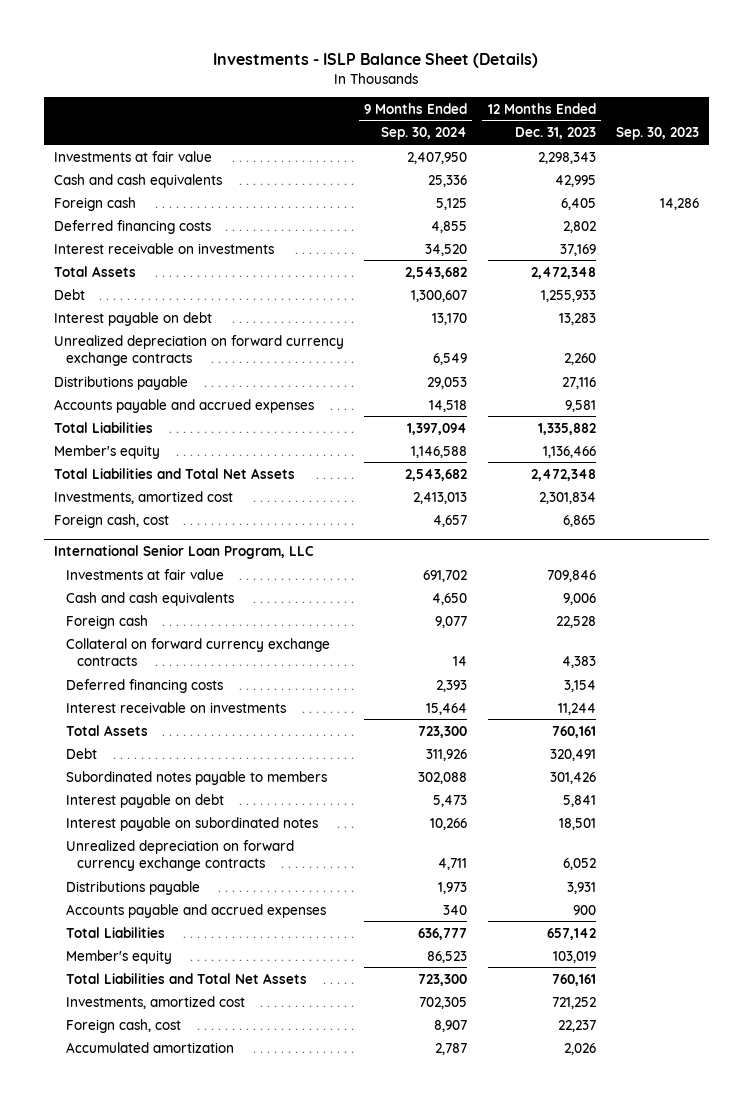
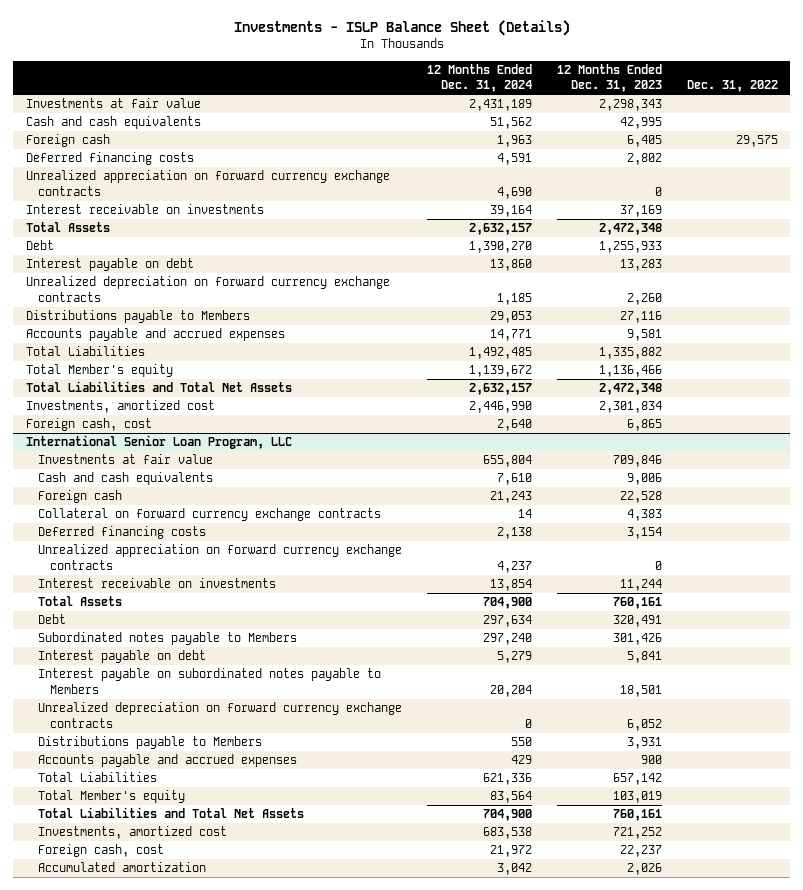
- | 9 Months Ended Sep. 30, 2024 | 12 Months Ended Dec. 31, 2023 | Sep. 30, 2023
+ | 12 Months Ended Dec. 31, 2024 | 12 Months Ended Dec. 31, 2023 | Dec. 31, 2022
+ Unrealized appreciation on forward currency exchange contracts | 4,690 | 0 |
- Distributions payable | 29,053 | 27,116 |
+ Distributions payable to Members | 29,053 | 27,116 |
- Member's equity | 1,146,588 | 1,136,466 |
+ Total Member's equity | 1,139,672 | 1,136,466 |
@ International Senior Loan Program, LLC
+ Unrealized appreciation on forward currency exchange contracts | 4,237 | 0 |
- Subordinated notes payable to members | 302,088 | 301,426 |
+ Subordinated notes payable to Members | 297,240 | 301,426 |
- Interest payable on subordinated notes | 10,266 | 18,501 |
+ Interest payable on subordinated notes payable to Members | 20,204 | 18,501 |
- Distributions payable | 1,973 | 3,931 |
+ Distributions payable to Members | 550 | 3,931 |
- Member's equity | 86,523 | 103,019 |
+ Total Member's equity | 83,564 | 103,019 |

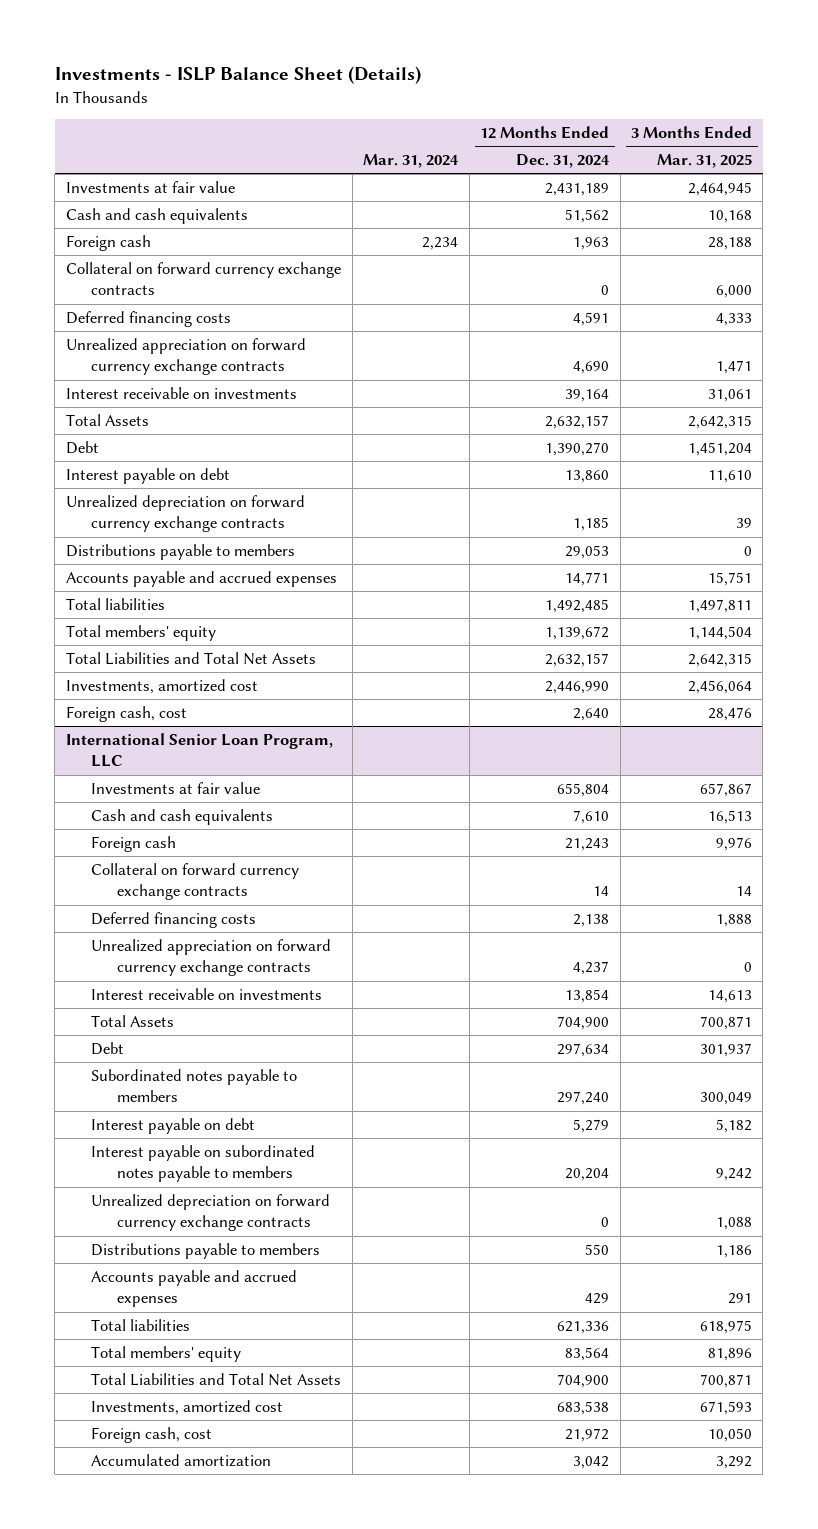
- | 12 Months Ended Dec. 31, 2024 | 12 Months Ended Dec. 31, 2023 | Dec. 31, 2022
+ | Mar. 31, 2024 | 12 Months Ended Dec. 31, 2024 | 3 Months Ended Mar. 31, 2025
+ Collateral on forward currency exchange contracts | | 0 | 6,000
- Distributions payable to Members | 29,053 | 27,116 |
+ Distributions payable to members | | 29,053 | 0
- Total Liabilities | 1,492,485 | 1,335,882 |
- Total Member's equity | 1,139,672 | 1,136,466 |
+ Total liabilities | | 1,492,485 | 1,497,811
+ Total members' equity | | 1,139,672 | 1,144,504
@ International Senior Loan Program, LLC
- Subordinated notes payable to Members | 297,240 | 301,426 |
+ Subordinated notes payable to members | | 297,240 | 300,049
- Interest payable on subordinated notes payable to Members | 20,204 | 18,501 |
+ Interest payable on subordinated notes payable to members | | 20,204 | 9,242
- Distributions payable to Members | 550 | 3,931 |
+ Distributions payable to members | | 550 | 1,186
- Total Liabilities | 621,336 | 657,142 |
- Total Member's equity | 83,564 | 103,019 |
+ Total liabilities | | 621,336 | 618,975
+ Total members' equity | | 83,564 | 81,896

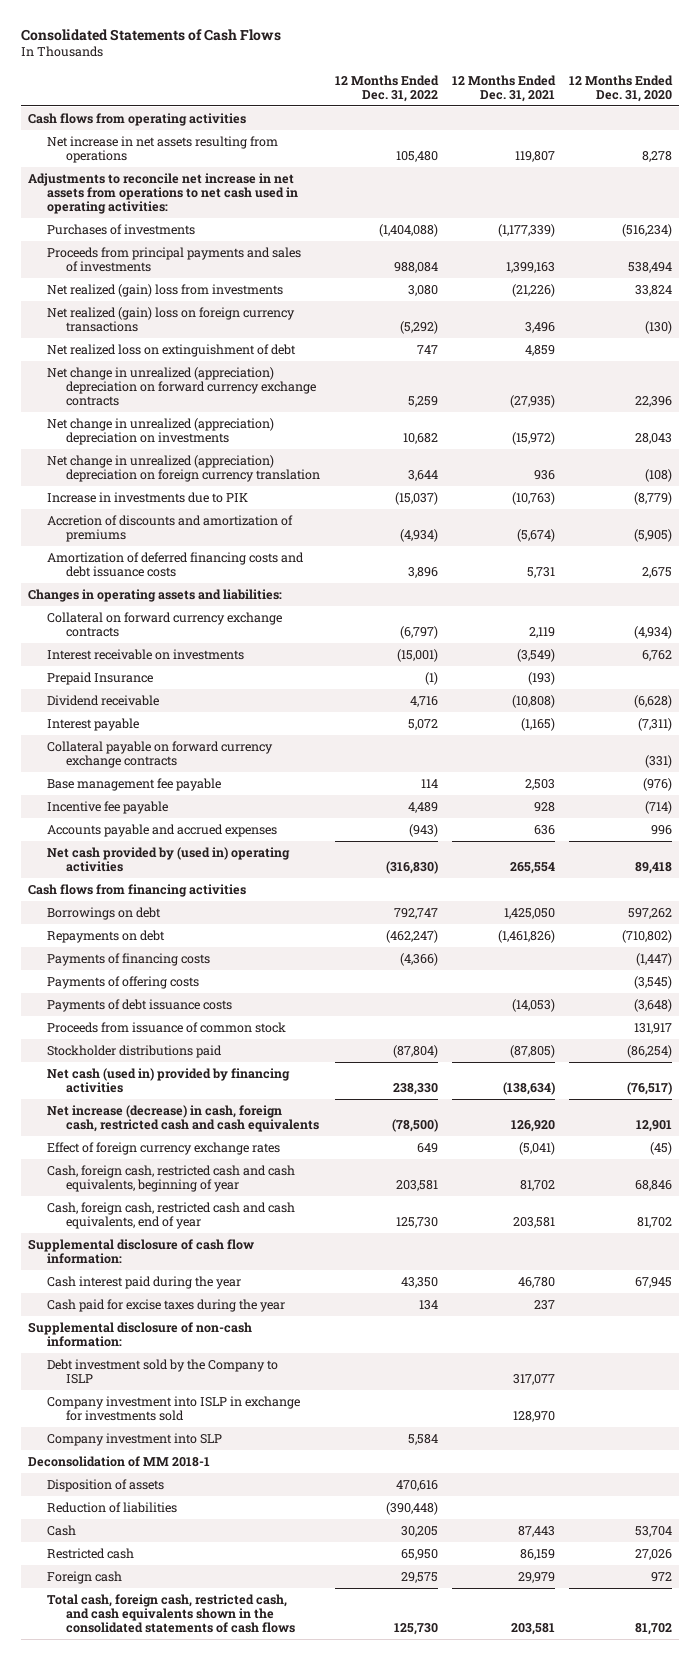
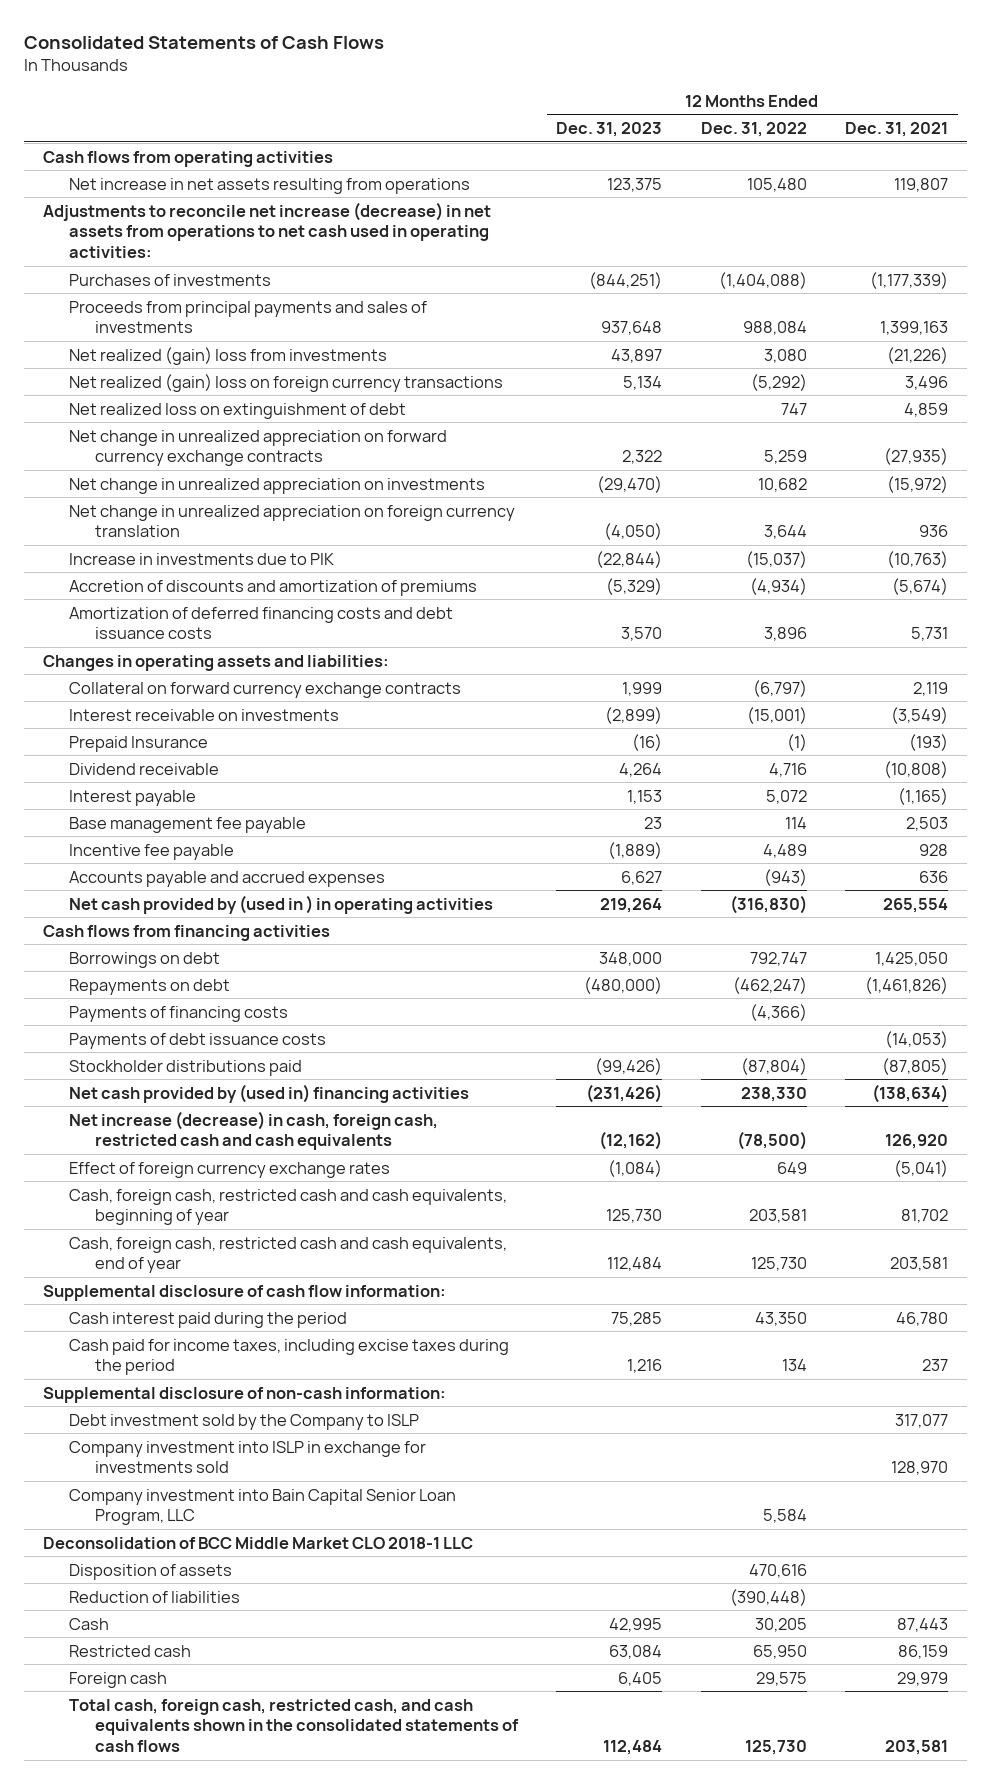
- | 12 Months Ended Dec. 31, 2022 | 12 Months Ended Dec. 31, 2021 | 12 Months Ended Dec. 31, 2020
+ | 12 Months Ended Dec. 31, 2023 | 12 Months Ended Dec. 31, 2022 | 12 Months Ended Dec. 31, 2021
- Adjustments to reconcile net increase in net assets from operations to net cash used in operating activities:
+ Adjustments to reconcile net increase (decrease) in net assets from operations to net cash used in operating activities:
- Net change in unrealized (appreciation) depreciation on forward currency exchange contracts | 5,259 | (27,935) | 22,396
- Net change in unrealized (appreciation) depreciation on investments | 10,682 | (15,972) | 28,043
- Net change in unrealized (appreciation) depreciation on foreign currency translation | 3,644 | 936 | (108)
+ Net change in unrealized appreciation on forward currency exchange contracts | 2,322 | 5,259 | (27,935)
+ Net change in unrealized appreciation on investments | (29,470) | 10,682 | (15,972)
+ Net change in unrealized appreciation on foreign currency translation | (4,050) | 3,644 | 936
- Collateral payable on forward currency exchange contracts | | | (331)
- Net cash provided by (used in) operating activities | (316,830) | 265,554 | 89,418
+ Net cash provided by (used in ) in operating activities | 219,264 | (316,830) | 265,554
- Payments of offering costs | | | (3,545)
- Proceeds from issuance of common stock | | | 131,917
- Net cash (used in) provided by financing activities | 238,330 | (138,634) | (76,517)
+ Net cash provided by (used in) financing activities | (231,426) | 238,330 | (138,634)
- Cash interest paid during the year | 43,350 | 46,780 | 67,945
- Cash paid for excise taxes during the year | 134 | 237 |
+ Cash interest paid during the period | 75,285 | 43,350 | 46,780
+ Cash paid for income taxes, including excise taxes during the period | 1,216 | 134 | 237
- Company investment into SLP | 5,584 | |
- Deconsolidation of MM 2018-1
+ Company investment into Bain Capital Senior Loan Program, LLC | | 5,584 |
+ Deconsolidation of BCC Middle Market CLO 2018-1 LLC

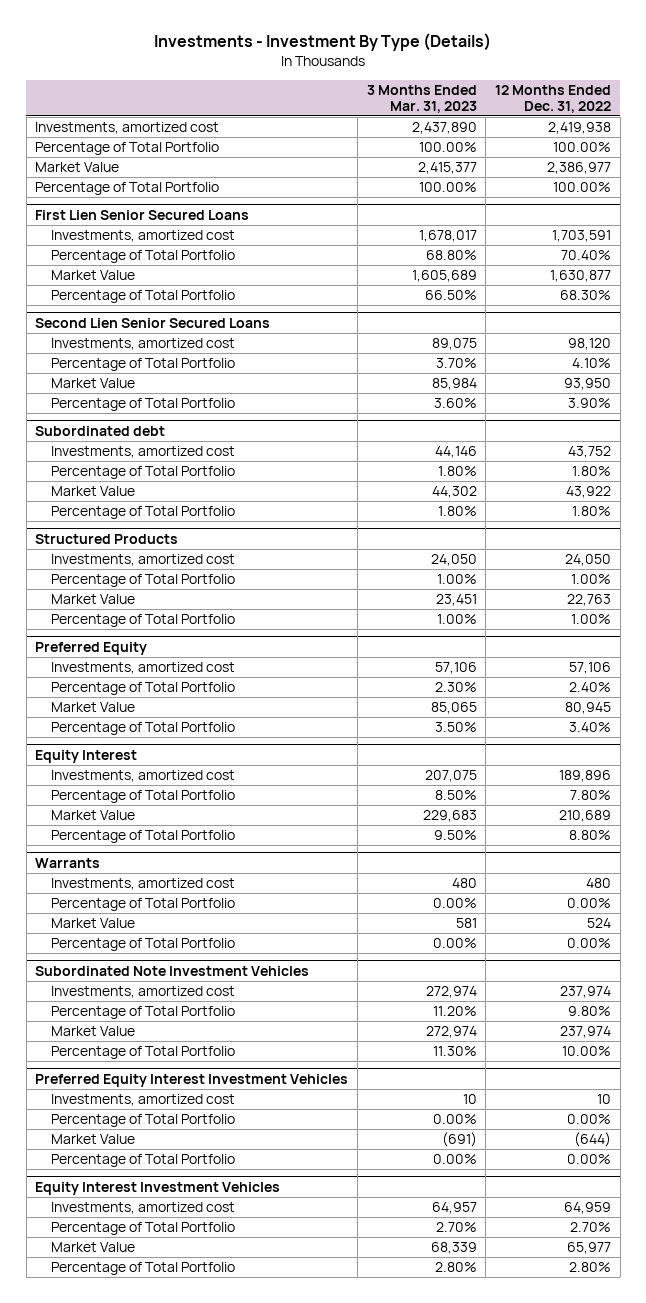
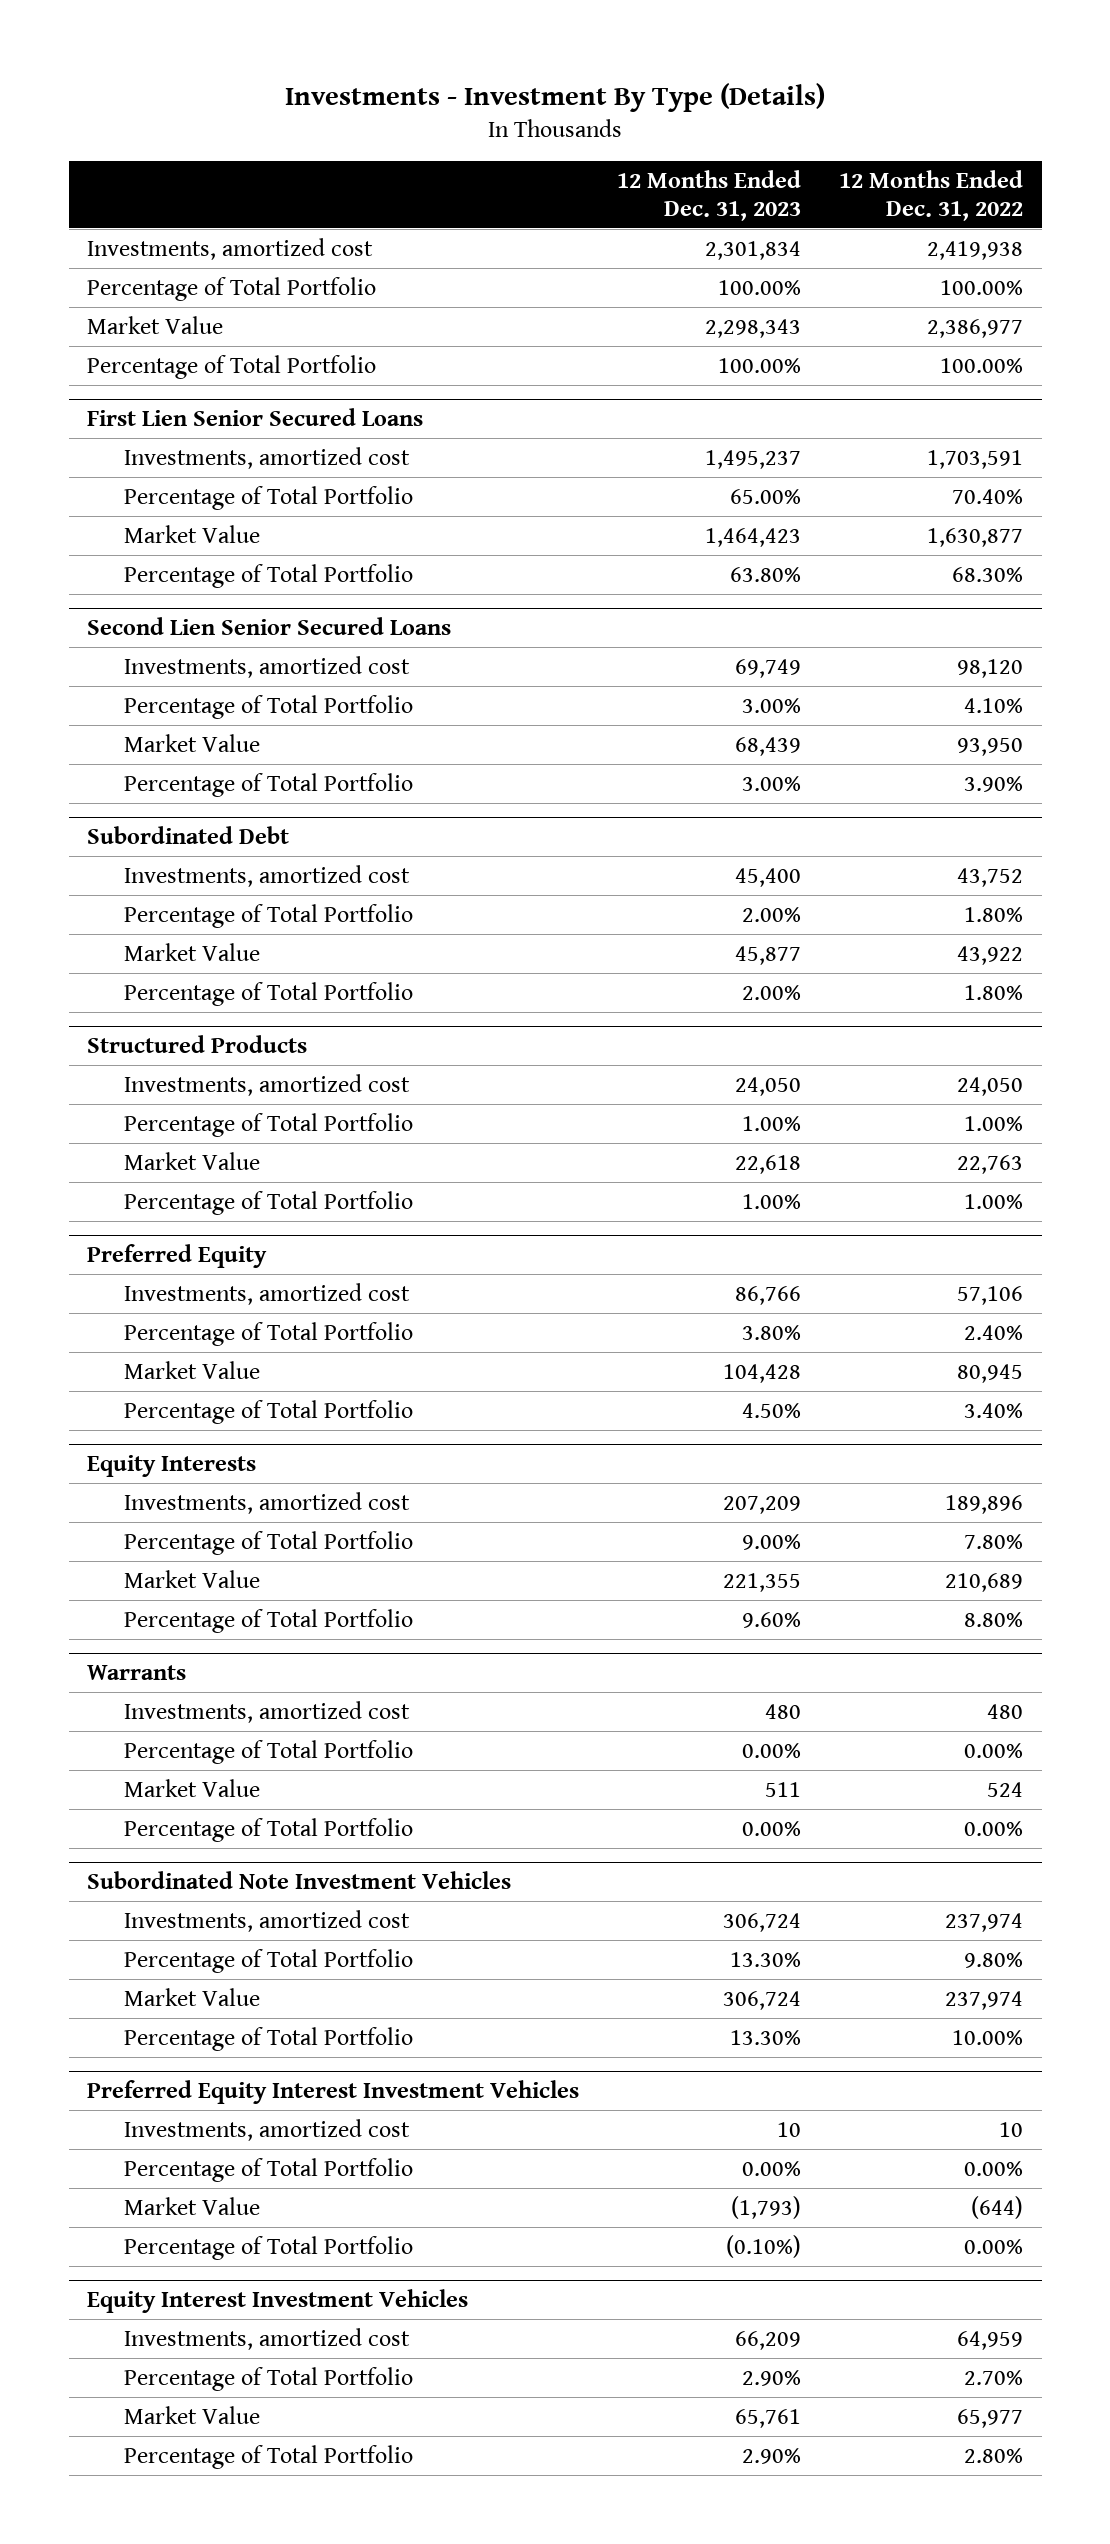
- | 3 Months Ended Mar. 31, 2023 | 12 Months Ended Dec. 31, 2022
+ | 12 Months Ended Dec. 31, 2023 | 12 Months Ended Dec. 31, 2022
- Subordinated debt
+ Subordinated Debt
- Equity Interest
+ Equity Interests

